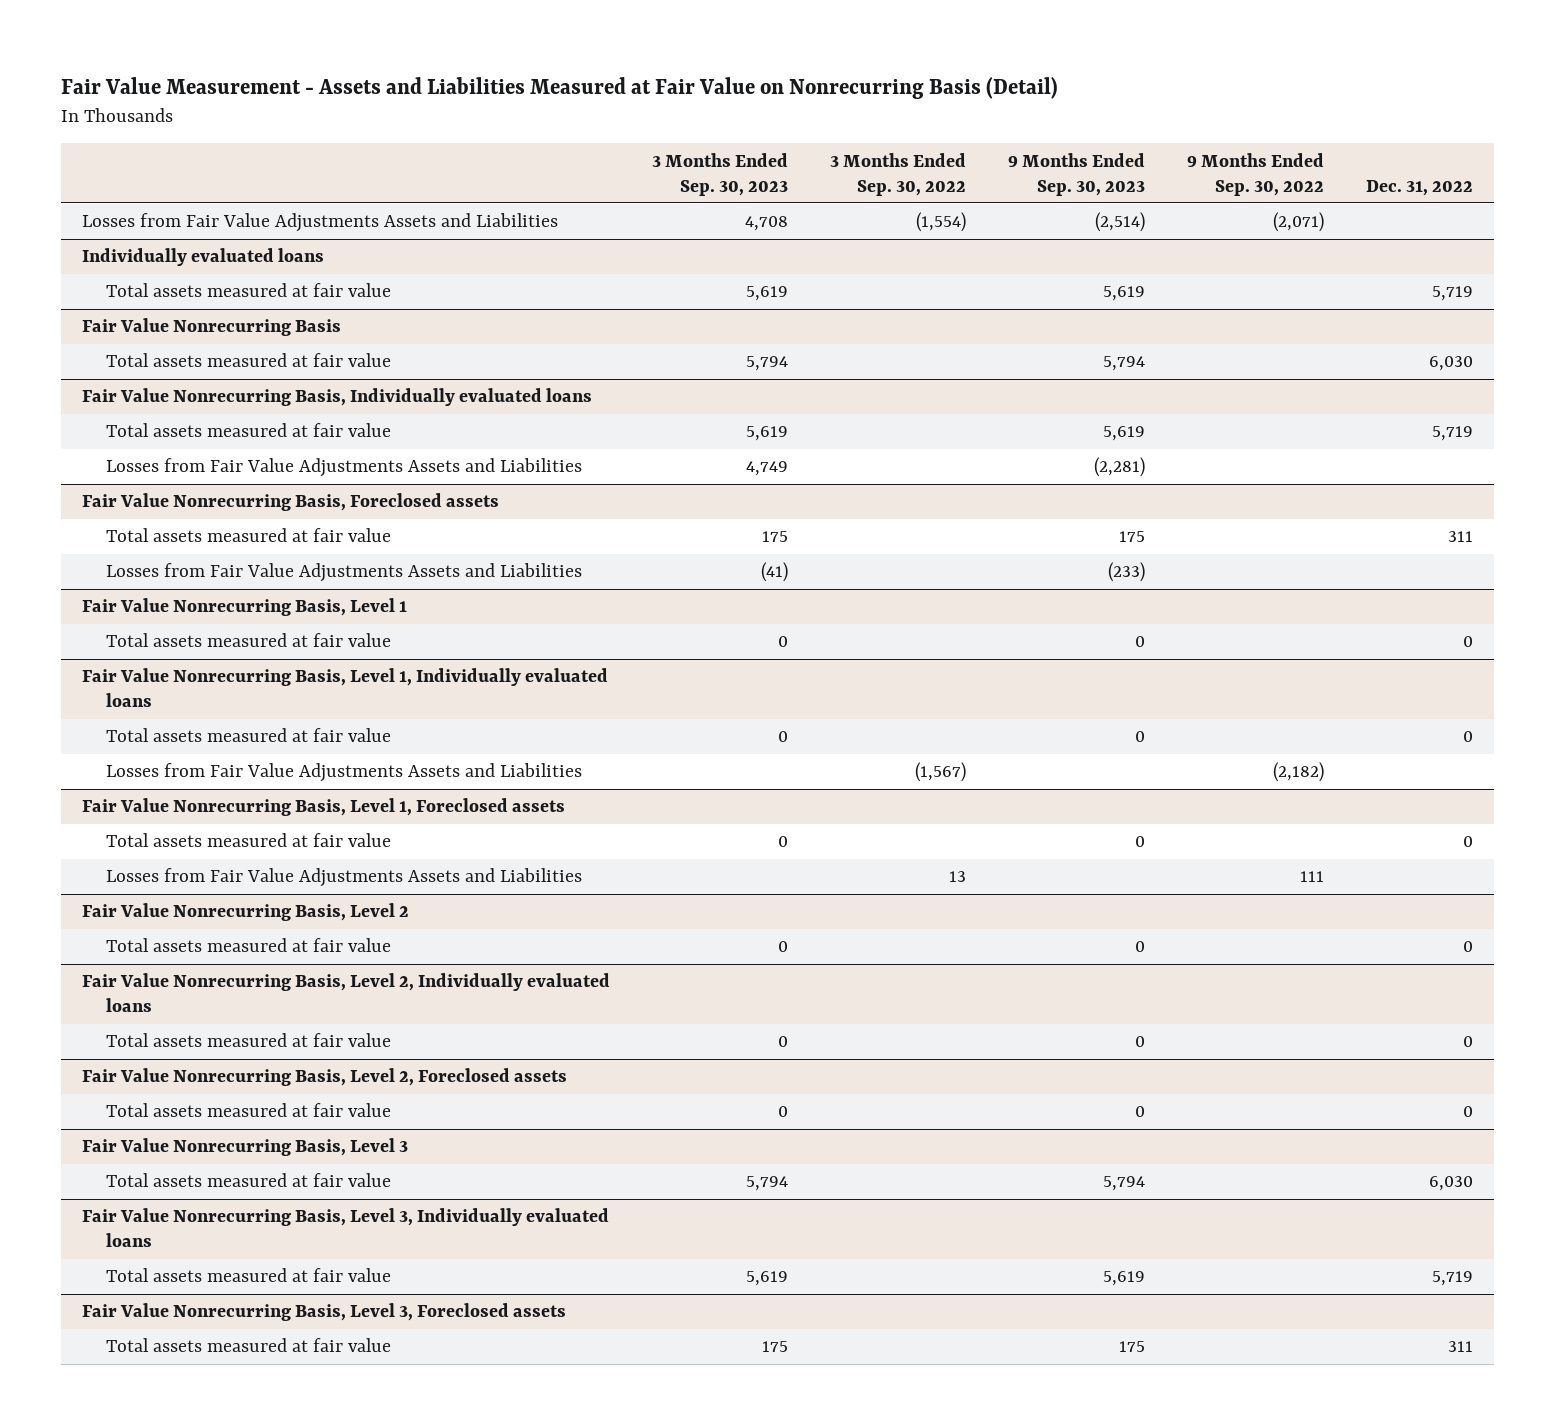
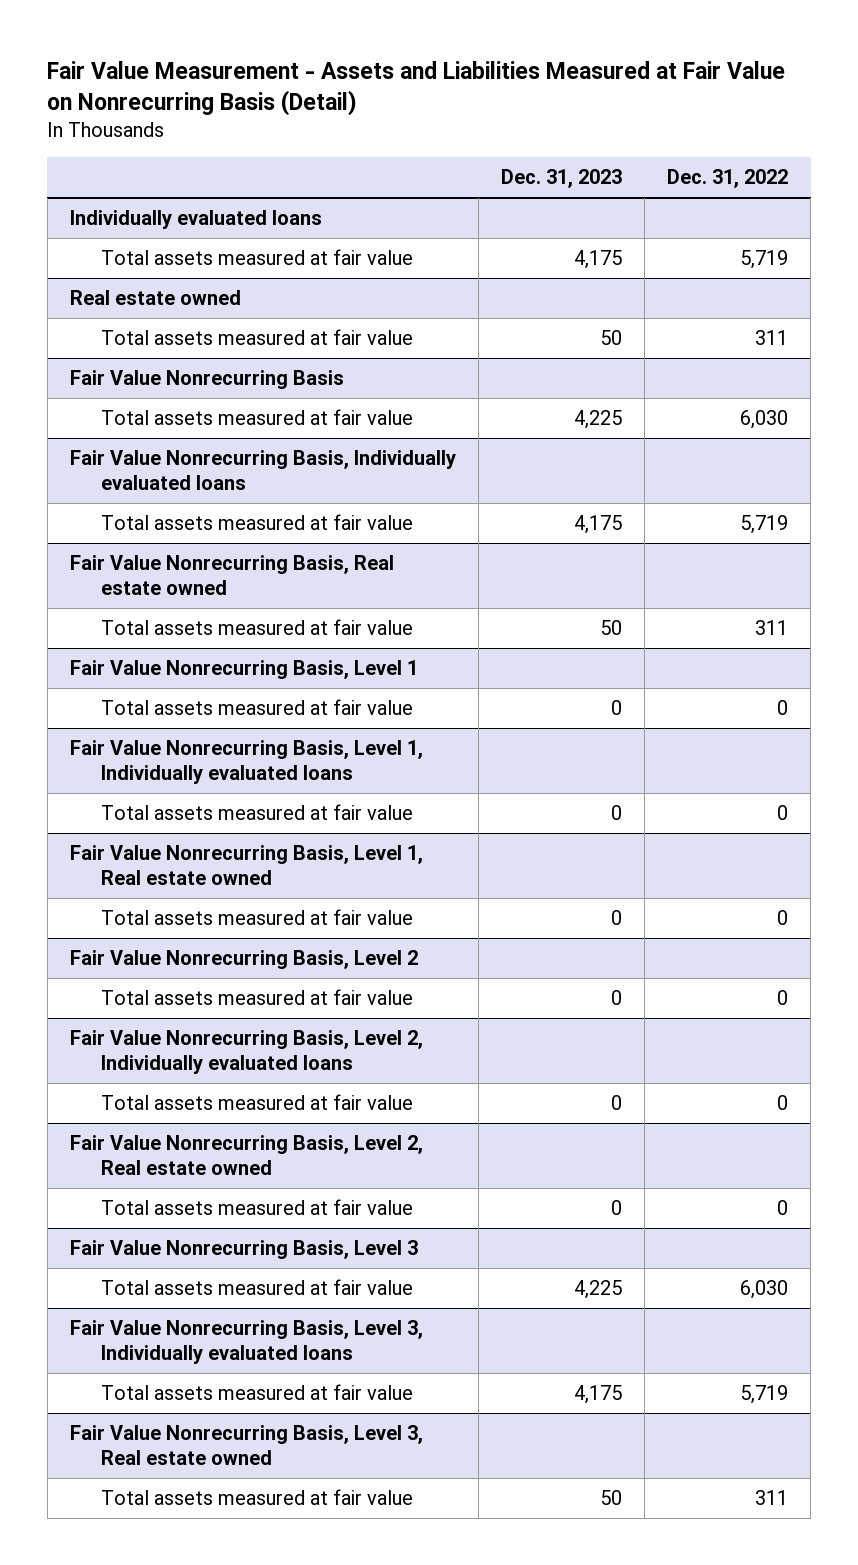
- | 3 Months Ended Sep. 30, 2023 | 3 Months Ended Sep. 30, 2022 | 9 Months Ended Sep. 30, 2023 | 9 Months Ended Sep. 30, 2022 | Dec. 31, 2022
+ | Dec. 31, 2023 | Dec. 31, 2022
- Losses from Fair Value Adjustments Assets and Liabilities | 4,708 | (1,554) | (2,514) | (2,071) |
+ Real estate owned
+ Total assets measured at fair value | 50 | 311
@ Fair Value Nonrecurring Basis, Individually evaluated loans
- Losses from Fair Value Adjustments Assets and Liabilities | 4,749 | | (2,281) | |
- Fair Value Nonrecurring Basis, Foreclosed assets
+ Fair Value Nonrecurring Basis, Real estate owned
- Losses from Fair Value Adjustments Assets and Liabilities | (41) | | (233) | |
@ Fair Value Nonrecurring Basis, Level 1, Individually evaluated loans
- Losses from Fair Value Adjustments Assets and Liabilities | | (1,567) | | (2,182) |
- Fair Value Nonrecurring Basis, Level 1, Foreclosed assets
+ Fair Value Nonrecurring Basis, Level 1, Real estate owned
- Losses from Fair Value Adjustments Assets and Liabilities | | 13 | | 111 |
- Fair Value Nonrecurring Basis, Level 2, Foreclosed assets
+ Fair Value Nonrecurring Basis, Level 2, Real estate owned
- Fair Value Nonrecurring Basis, Level 3, Foreclosed assets
+ Fair Value Nonrecurring Basis, Level 3, Real estate owned

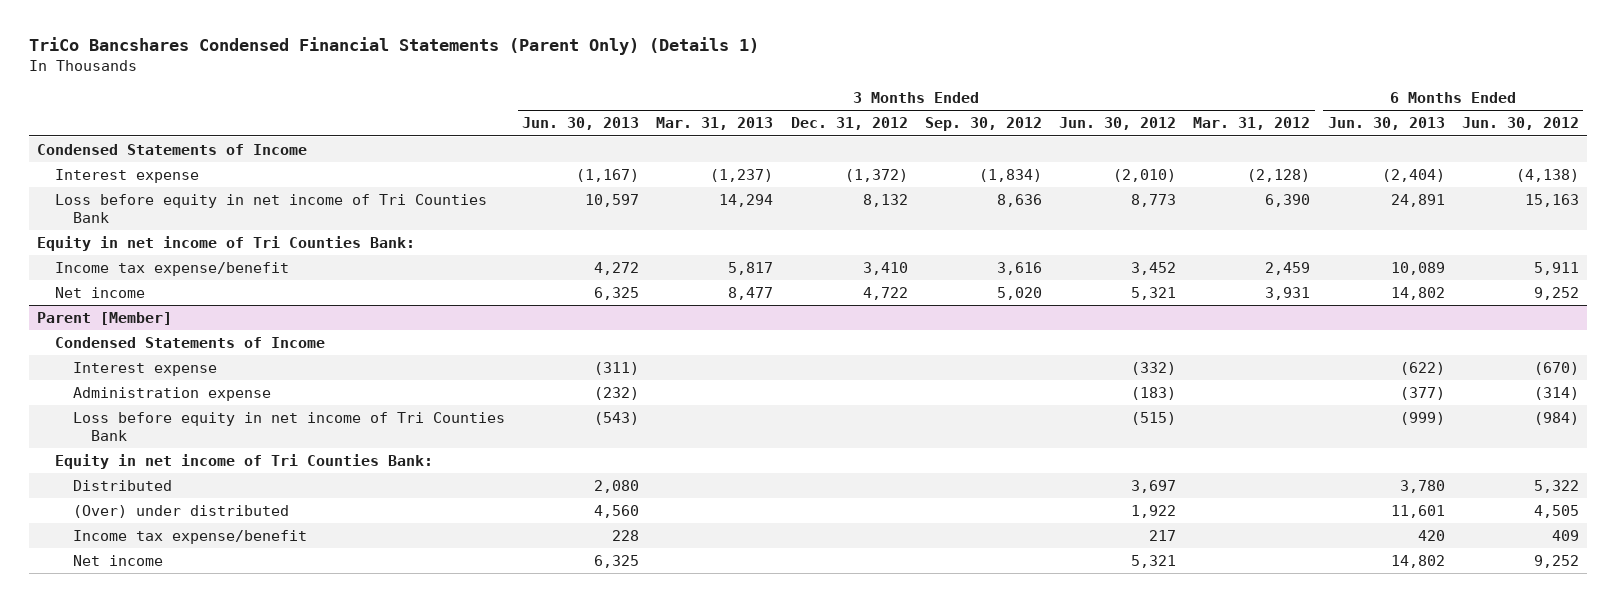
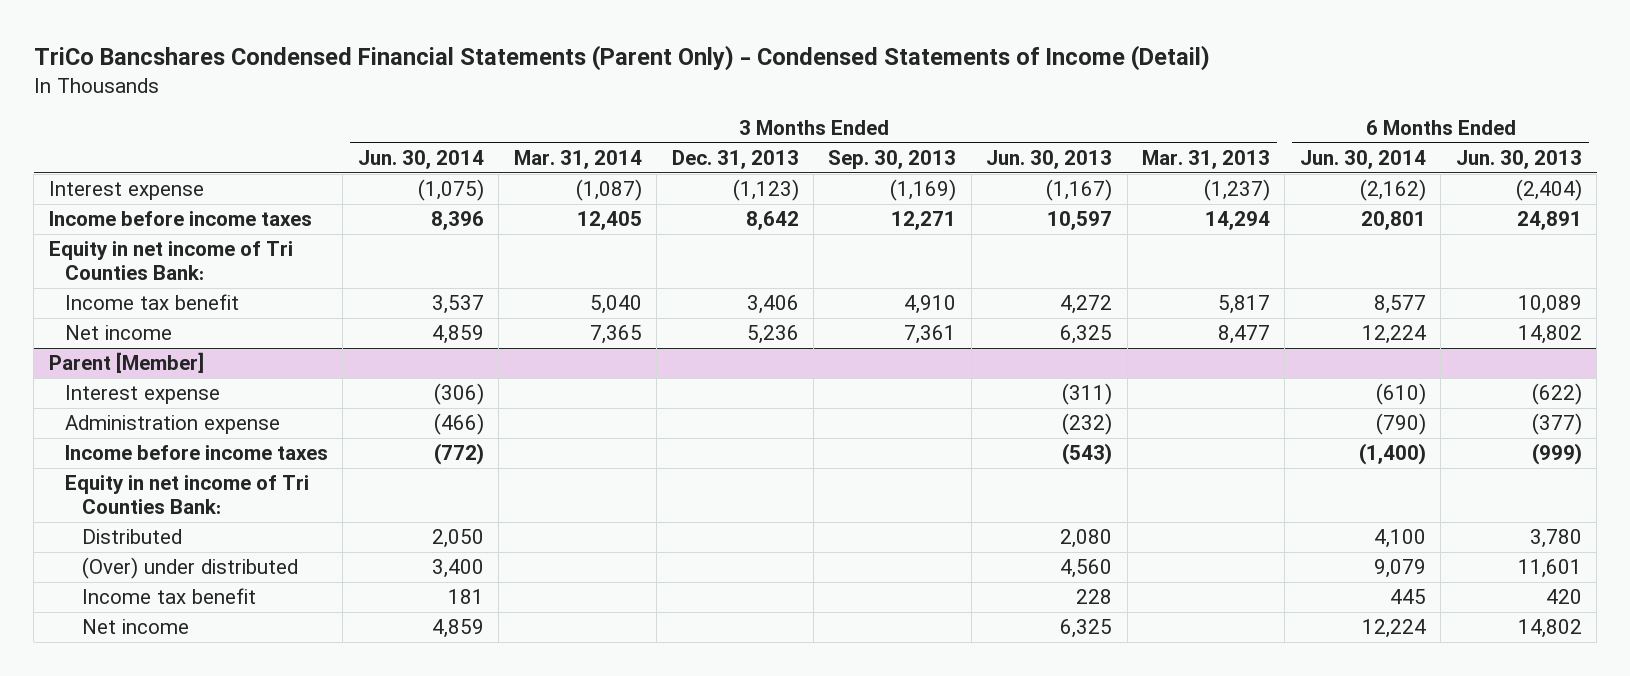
- TriCo Bancshares Condensed Financial Statements (Parent Only) (Details 1)
+ TriCo Bancshares Condensed Financial Statements (Parent Only) - Condensed Statements of Income (Detail)
- | 3 Months Ended Jun. 30, 2013 | 3 Months Ended Mar. 31, 2013 | 3 Months Ended Dec. 31, 2012 | 3 Months Ended Sep. 30, 2012 | 3 Months Ended Jun. 30, 2012 | 3 Months Ended Mar. 31, 2012 | 6 Months Ended Jun. 30, 2013 | 6 Months Ended Jun. 30, 2012
+ | 3 Months Ended Jun. 30, 2014 | 3 Months Ended Mar. 31, 2014 | 3 Months Ended Dec. 31, 2013 | 3 Months Ended Sep. 30, 2013 | 3 Months Ended Jun. 30, 2013 | 3 Months Ended Mar. 31, 2013 | 6 Months Ended Jun. 30, 2014 | 6 Months Ended Jun. 30, 2013
- Condensed Statements of Income
- Loss before equity in net income of Tri Counties Bank | 10,597 | 14,294 | 8,132 | 8,636 | 8,773 | 6,390 | 24,891 | 15,163
+ Income before income taxes | 8,396 | 12,405 | 8,642 | 12,271 | 10,597 | 14,294 | 20,801 | 24,891
- Income tax expense/benefit | 4,272 | 5,817 | 3,410 | 3,616 | 3,452 | 2,459 | 10,089 | 5,911
+ Income tax benefit | 3,537 | 5,040 | 3,406 | 4,910 | 4,272 | 5,817 | 8,577 | 10,089
@ Parent [Member]
- Condensed Statements of Income
- Loss before equity in net income of Tri Counties Bank | (543) | | | | (515) | | (999) | (984)
+ Income before income taxes | (772) | | | | (543) | | (1,400) | (999)
- Income tax expense/benefit | 228 | | | | 217 | | 420 | 409
+ Income tax benefit | 181 | | | | 228 | | 445 | 420

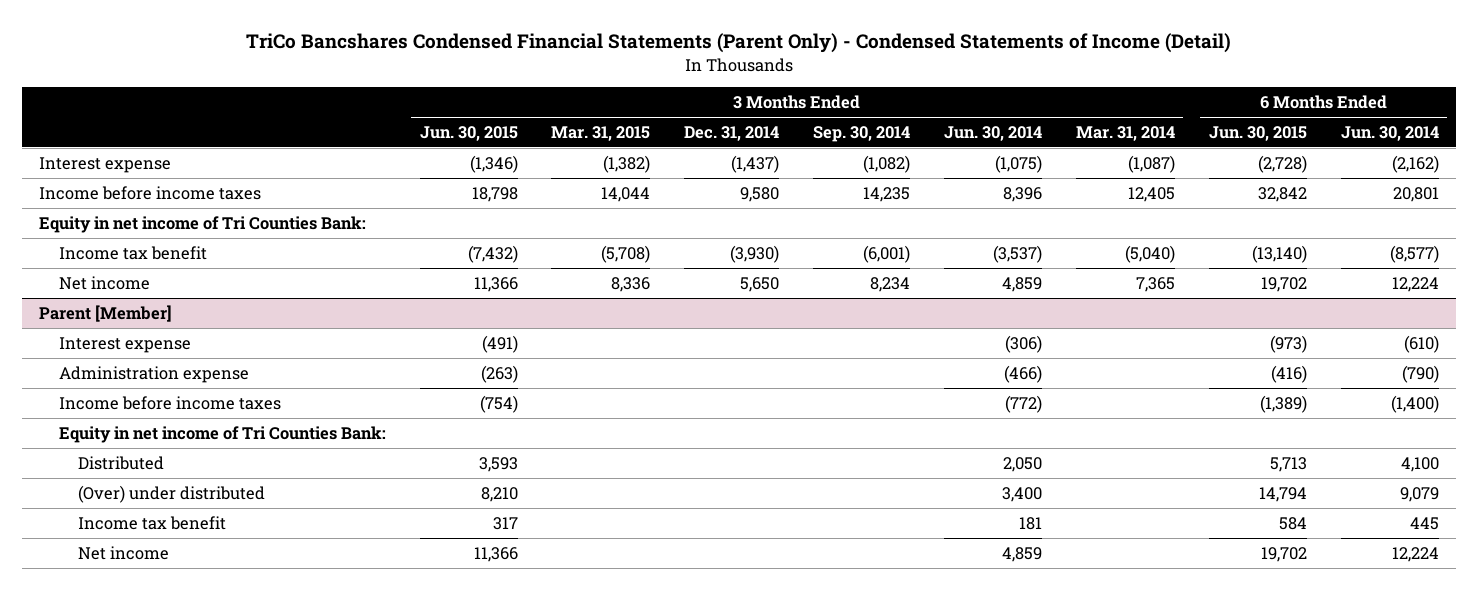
- | 3 Months Ended Jun. 30, 2014 | 3 Months Ended Mar. 31, 2014 | 3 Months Ended Dec. 31, 2013 | 3 Months Ended Sep. 30, 2013 | 3 Months Ended Jun. 30, 2013 | 3 Months Ended Mar. 31, 2013 | 6 Months Ended Jun. 30, 2014 | 6 Months Ended Jun. 30, 2013
+ | 3 Months Ended Jun. 30, 2015 | 3 Months Ended Mar. 31, 2015 | 3 Months Ended Dec. 31, 2014 | 3 Months Ended Sep. 30, 2014 | 3 Months Ended Jun. 30, 2014 | 3 Months Ended Mar. 31, 2014 | 6 Months Ended Jun. 30, 2015 | 6 Months Ended Jun. 30, 2014
- Income tax benefit | 3,537 | 5,040 | 3,406 | 4,910 | 4,272 | 5,817 | 8,577 | 10,089
+ Income tax benefit | (7,432) | (5,708) | (3,930) | (6,001) | (3,537) | (5,040) | (13,140) | (8,577)

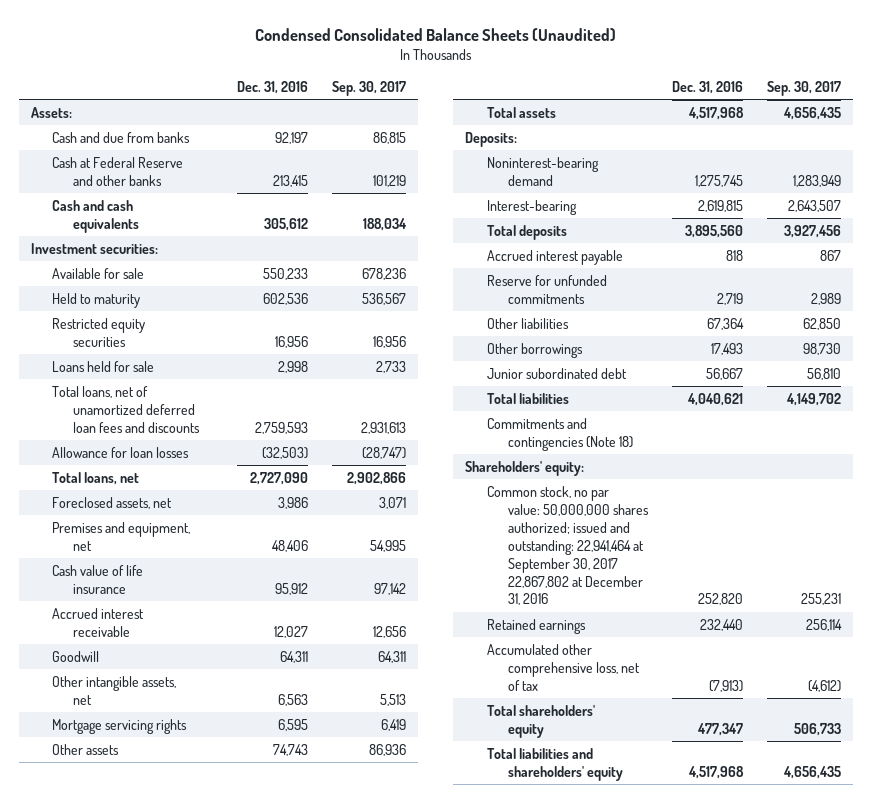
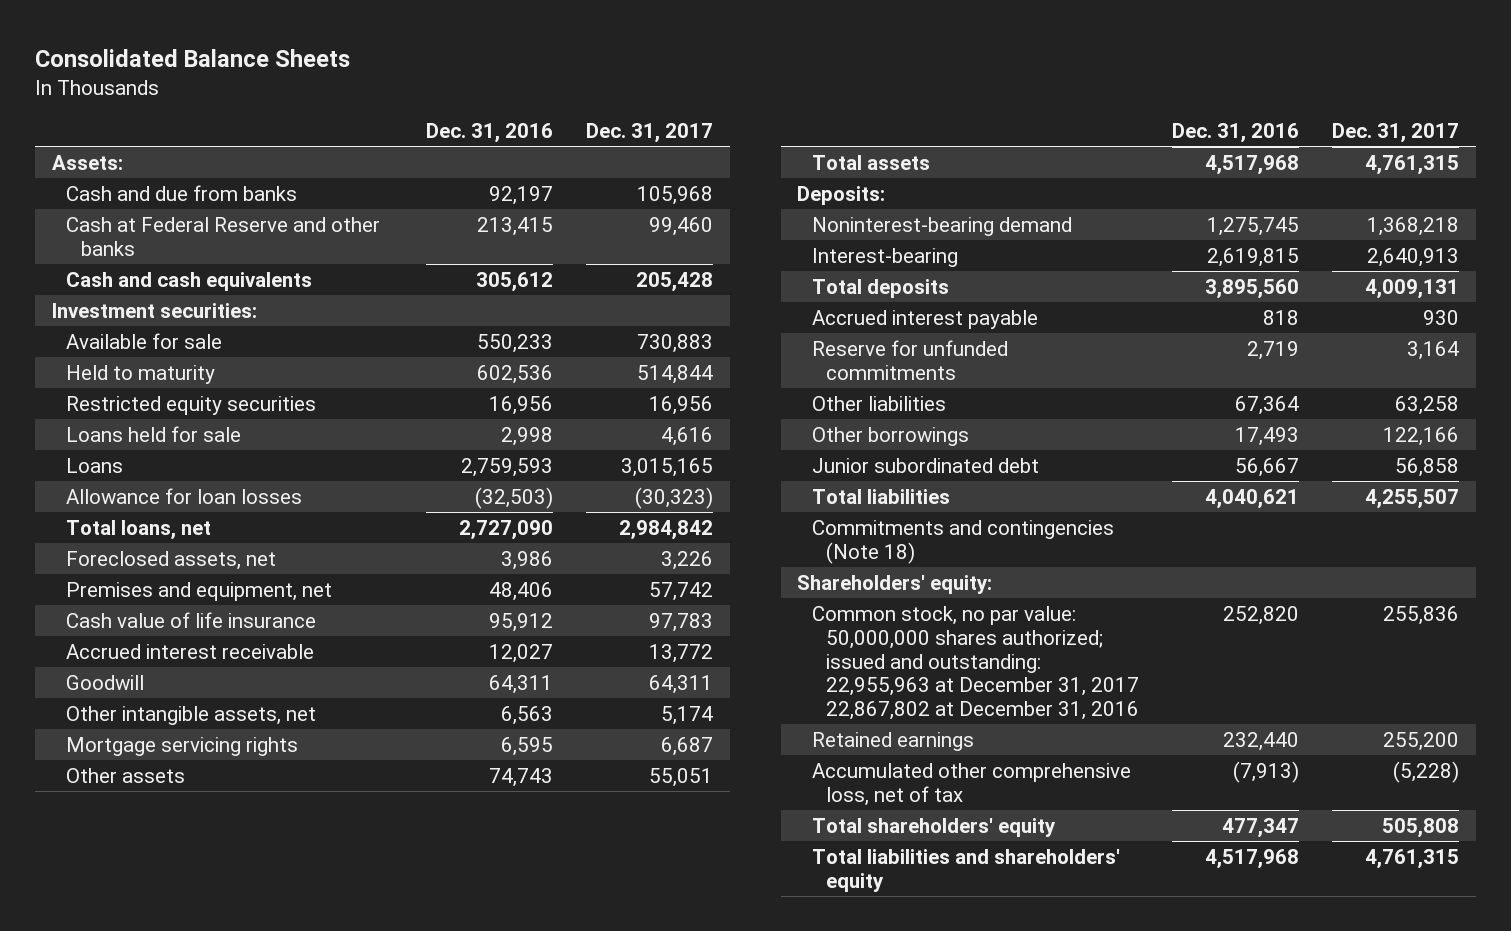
- Condensed Consolidated Balance Sheets (Unaudited)
+ Consolidated Balance Sheets
- | Dec. 31, 2016 | Sep. 30, 2017
+ | Dec. 31, 2016 | Dec. 31, 2017
- Total loans, net of unamortized deferred loan fees and discounts | 2,759,593 | 2,931,613
+ Loans | 2,759,593 | 3,015,165
- Common stock, no par value: 50,000,000 shares authorized; issued and outstanding: 22,941,464 at September 30, 2017 22,867,802 at December 31, 2016 | 252,820 | 255,231
+ Common stock, no par value: 50,000,000 shares authorized; issued and outstanding: 22,955,963 at December 31, 2017 22,867,802 at December 31, 2016 | 252,820 | 255,836

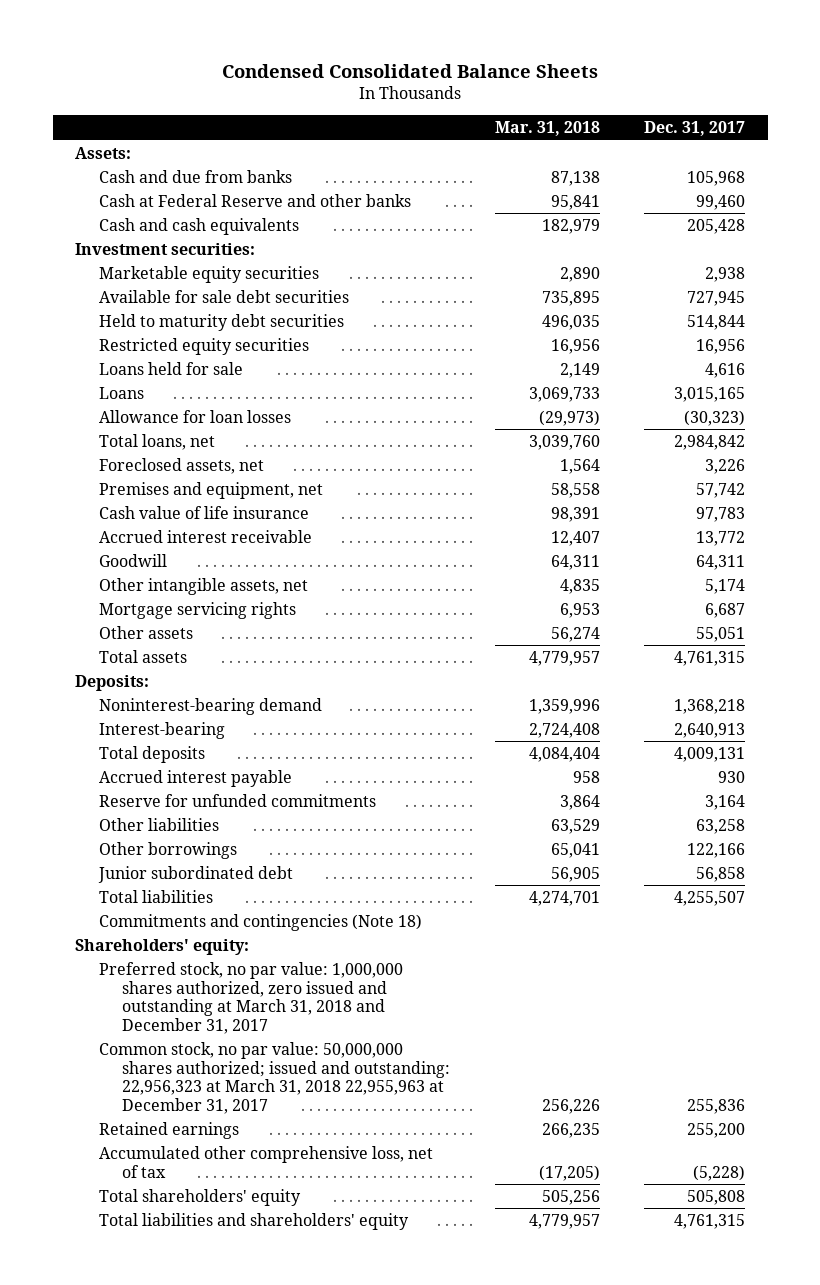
- Consolidated Balance Sheets
+ Condensed Consolidated Balance Sheets
- | Dec. 31, 2016 | Dec. 31, 2017
+ | Mar. 31, 2018 | Dec. 31, 2017
- Available for sale | 550,233 | 730,883
- Held to maturity | 602,536 | 514,844
+ Marketable equity securities | 2,890 | 2,938
+ Available for sale debt securities | 735,895 | 727,945
+ Held to maturity debt securities | 496,035 | 514,844
- Common stock, no par value: 50,000,000 shares authorized; issued and outstanding: 22,955,963 at December 31, 2017 22,867,802 at December 31, 2016 | 252,820 | 255,836
+ Preferred stock, no par value: 1,000,000 shares authorized, zero issued and outstanding at March 31, 2018 and December 31, 2017
+ Common stock, no par value: 50,000,000 shares authorized; issued and outstanding: 22,956,323 at March 31, 2018 22,955,963 at December 31, 2017 | 256,226 | 255,836

